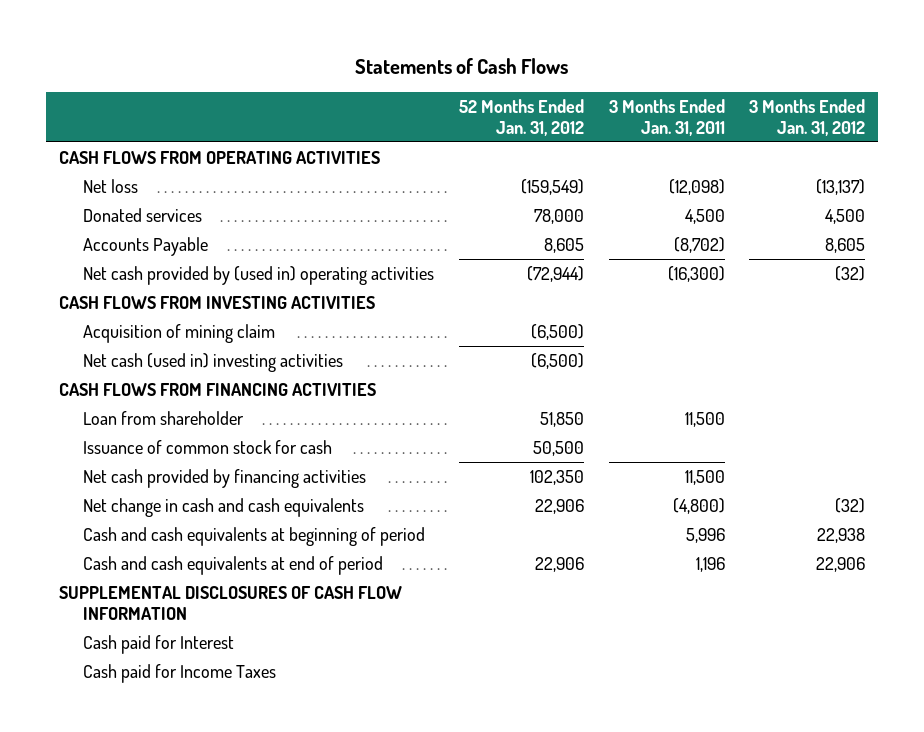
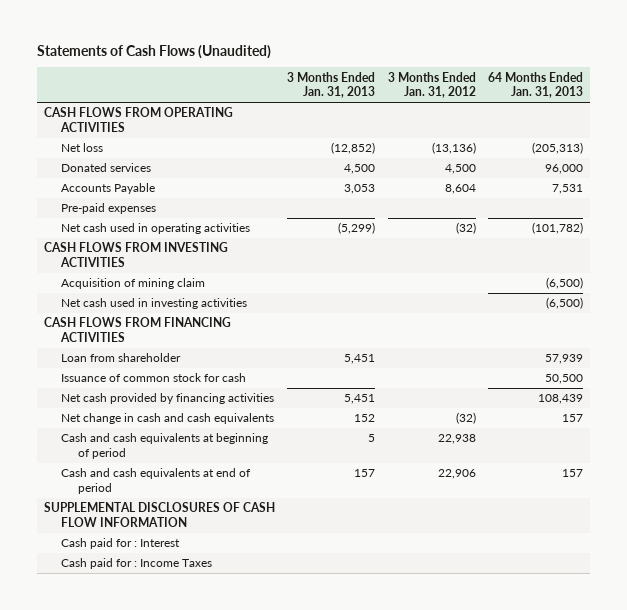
- Statements of Cash Flows
+ Statements of Cash Flows (Unaudited)
- | 52 Months Ended Jan. 31, 2012 | 3 Months Ended Jan. 31, 2011 | 3 Months Ended Jan. 31, 2012
+ | 3 Months Ended Jan. 31, 2013 | 3 Months Ended Jan. 31, 2012 | 64 Months Ended Jan. 31, 2013
- Net loss | (159,549) | (12,098) | (13,137)
+ Net loss | (12,852) | (13,136) | (205,313)
- Accounts Payable | 8,605 | (8,702) | 8,605
- Net cash provided by (used in) operating activities | (72,944) | (16,300) | (32)
+ Accounts Payable | 3,053 | 8,604 | 7,531
+ Pre-paid expenses
+ Net cash used in operating activities | (5,299) | (32) | (101,782)
- Net cash (used in) investing activities | (6,500) | |
+ Net cash used in investing activities | | | (6,500)
- Cash paid for Interest
- Cash paid for Income Taxes
+ Cash paid for : Interest
+ Cash paid for : Income Taxes

